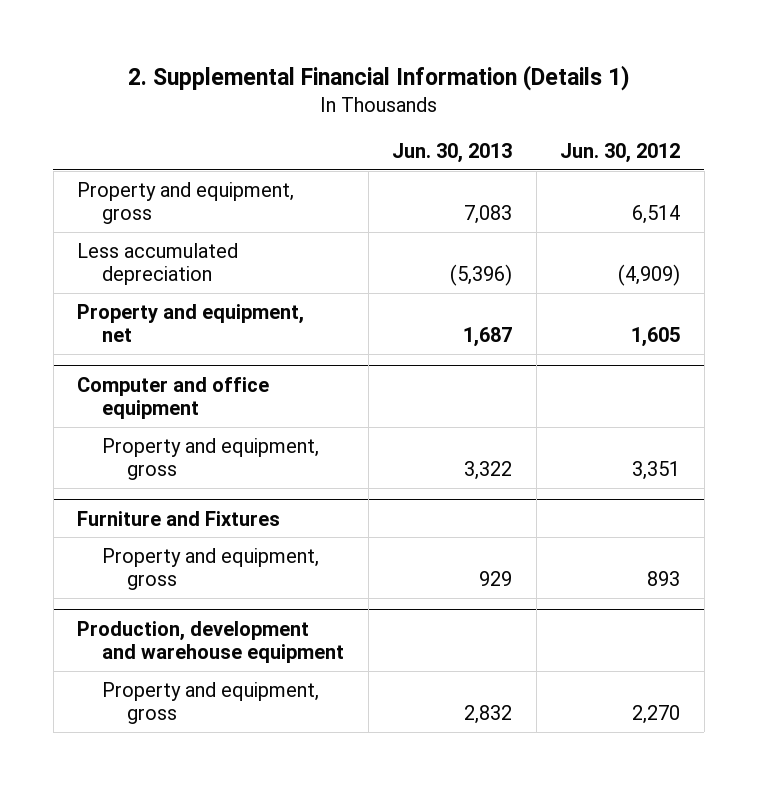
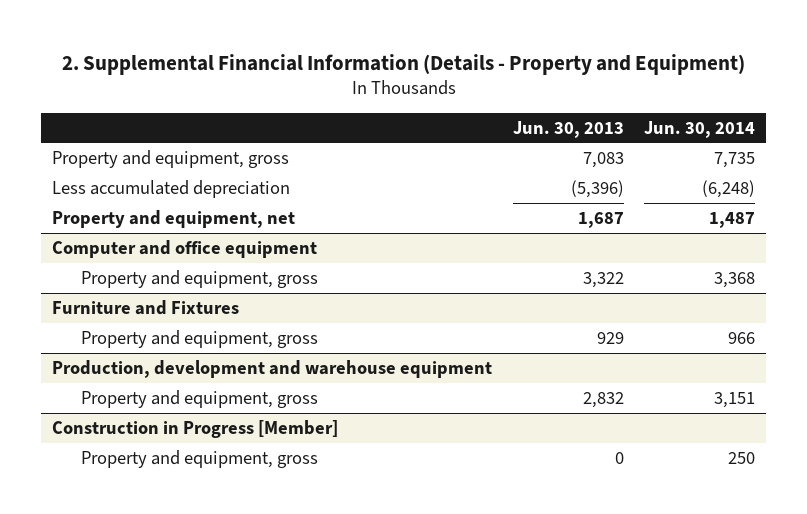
- 2. Supplemental Financial Information (Details 1)
+ 2. Supplemental Financial Information (Details - Property and Equipment)
- | Jun. 30, 2013 | Jun. 30, 2012
+ | Jun. 30, 2013 | Jun. 30, 2014
+ Construction in Progress [Member]
+ Property and equipment, gross | 0 | 250

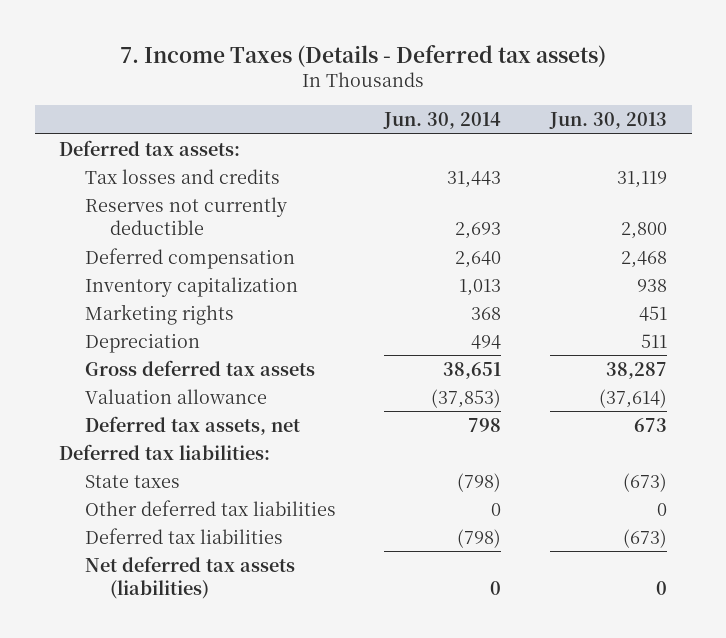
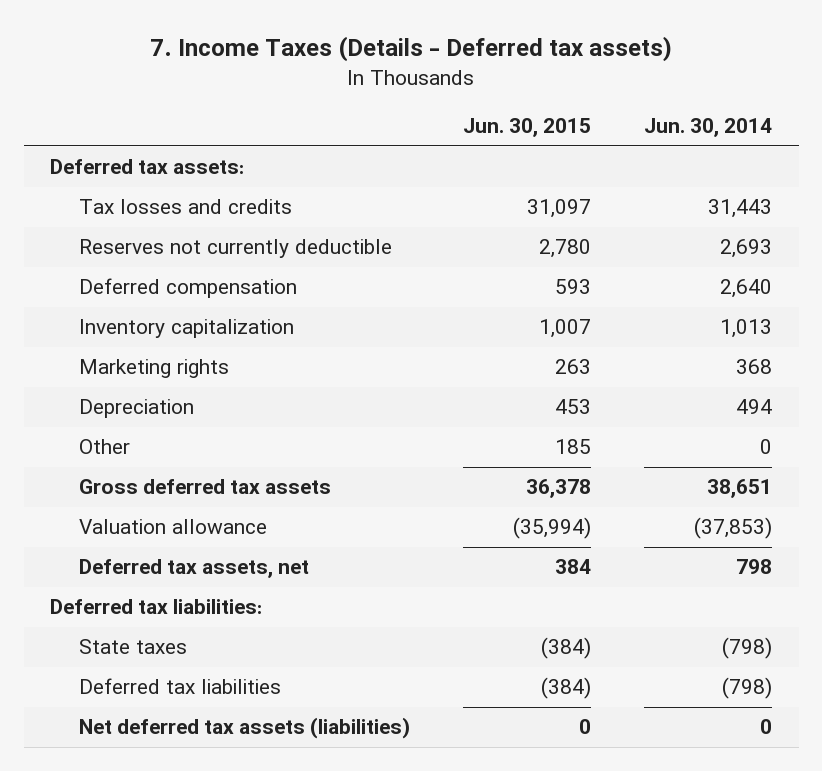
- | Jun. 30, 2014 | Jun. 30, 2013
+ | Jun. 30, 2015 | Jun. 30, 2014
+ Other | 185 | 0
- Other deferred tax liabilities | 0 | 0

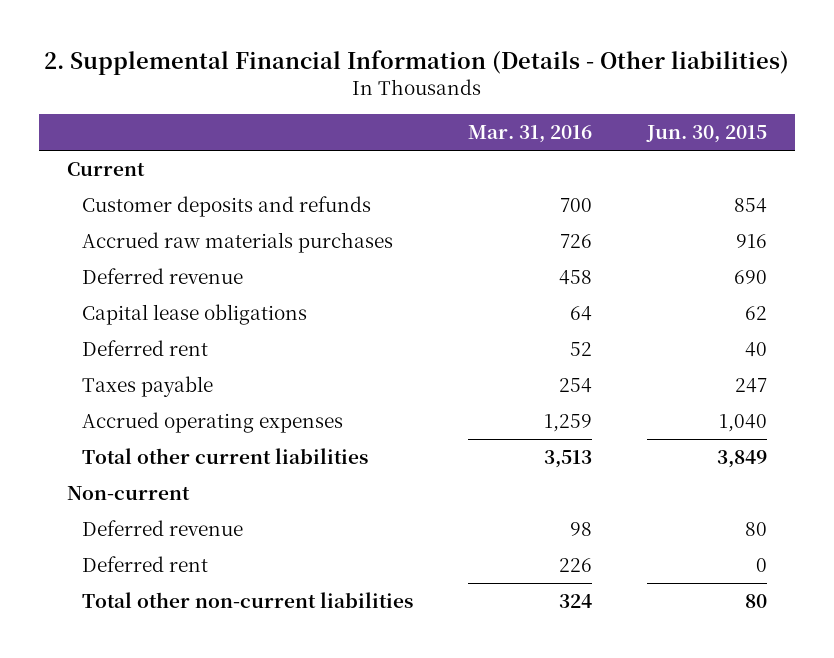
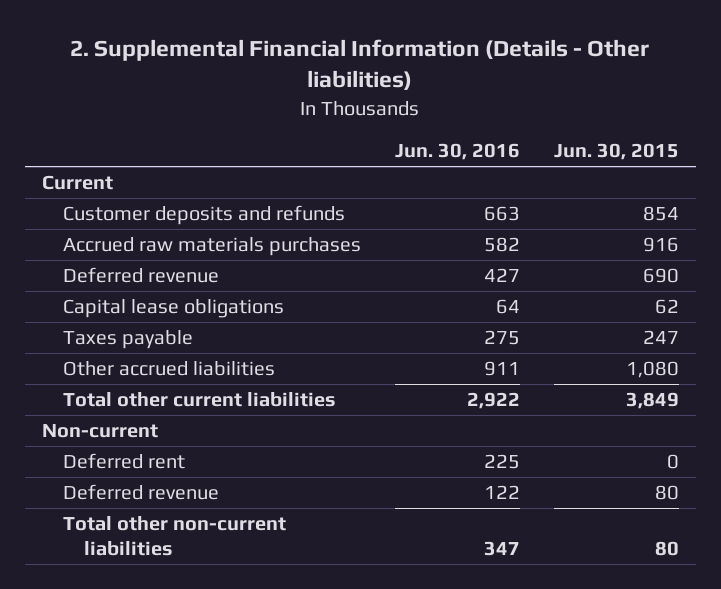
- | Mar. 31, 2016 | Jun. 30, 2015
+ | Jun. 30, 2016 | Jun. 30, 2015
- Deferred rent | 52 | 40
- Accrued operating expenses | 1,259 | 1,040
+ Other accrued liabilities | 911 | 1,080
moved down: Deferred revenue | 122 | 80

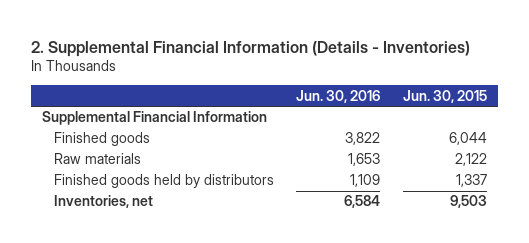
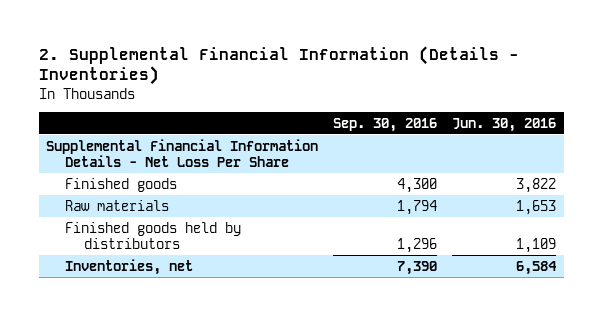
- | Jun. 30, 2016 | Jun. 30, 2015
+ | Sep. 30, 2016 | Jun. 30, 2016
- Supplemental Financial Information
+ Supplemental Financial Information Details - Net Loss Per Share

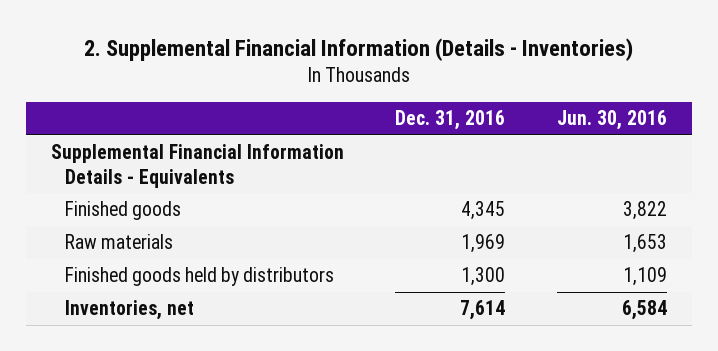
- | Sep. 30, 2016 | Jun. 30, 2016
+ | Dec. 31, 2016 | Jun. 30, 2016
- Supplemental Financial Information Details - Net Loss Per Share
+ Supplemental Financial Information Details - Equivalents

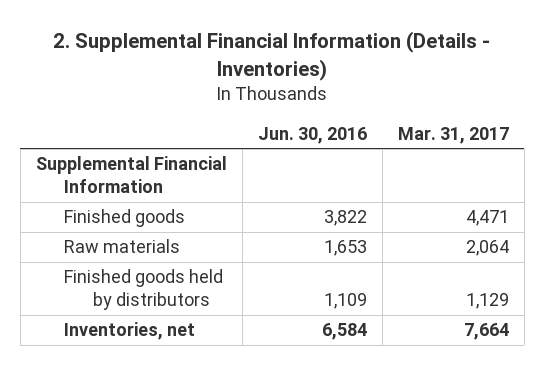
- | Dec. 31, 2016 | Jun. 30, 2016
+ | Jun. 30, 2016 | Mar. 31, 2017
- Supplemental Financial Information Details - Equivalents
+ Supplemental Financial Information

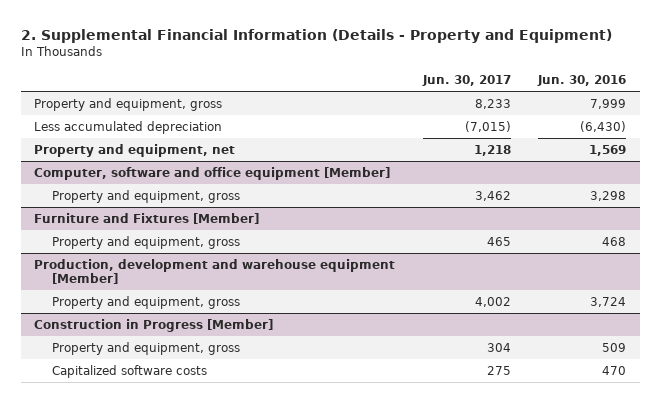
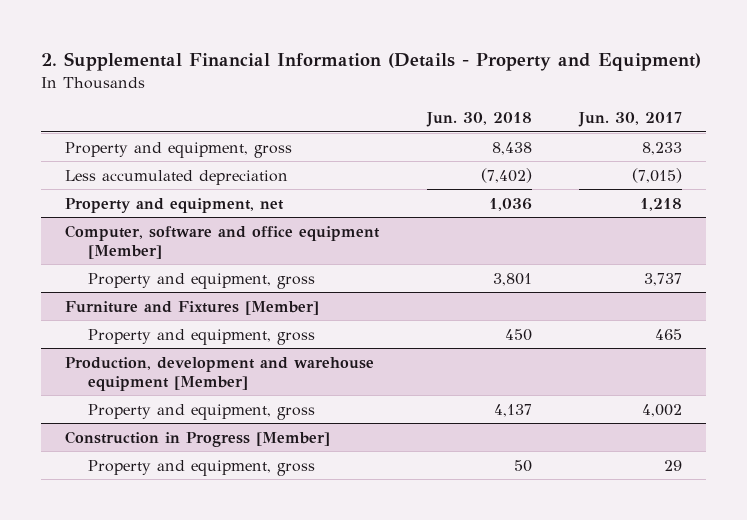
- | Jun. 30, 2017 | Jun. 30, 2016
+ | Jun. 30, 2018 | Jun. 30, 2017
@ Computer, software and office equipment [Member]
- Property and equipment, gross | 3,462 | 3,298
+ Property and equipment, gross | 3,801 | 3,737
@ Construction in Progress [Member]
- Property and equipment, gross | 304 | 509
- Capitalized software costs | 275 | 470
+ Property and equipment, gross | 50 | 29

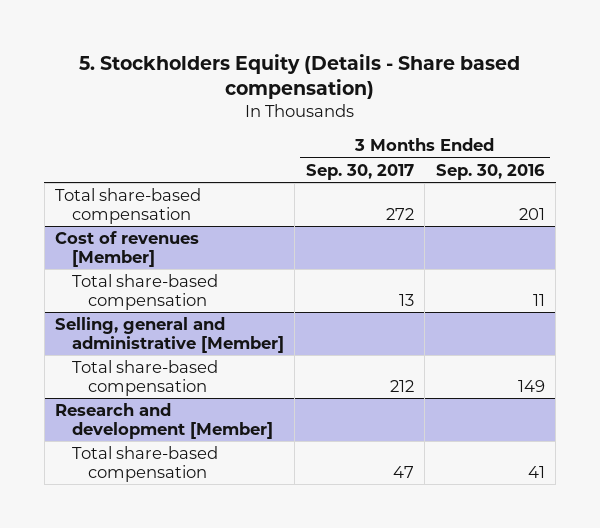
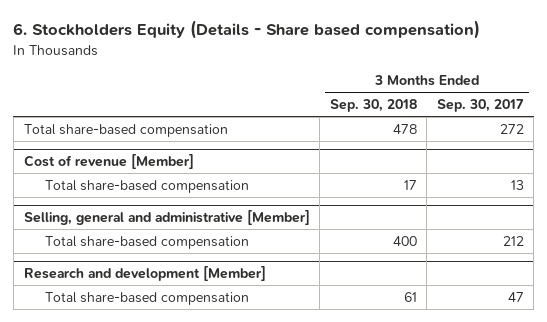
- 5. Stockholders Equity (Details - Share based compensation)
+ 6. Stockholders Equity (Details - Share based compensation)
- | 3 Months Ended Sep. 30, 2017 | 3 Months Ended Sep. 30, 2016
+ | 3 Months Ended Sep. 30, 2018 | 3 Months Ended Sep. 30, 2017
- Cost of revenues [Member]
+ Cost of revenue [Member]

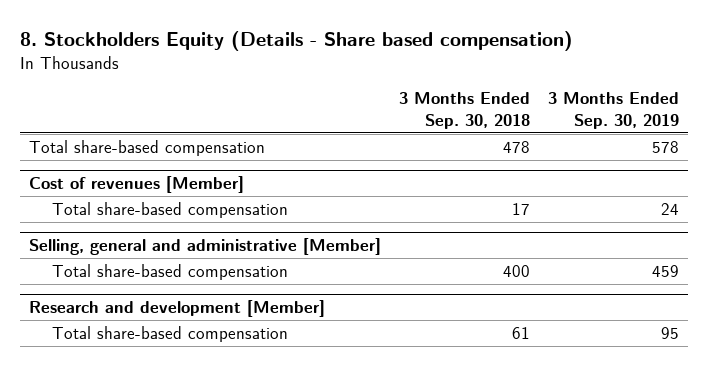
- 6. Stockholders Equity (Details - Share based compensation)
+ 8. Stockholders Equity (Details - Share based compensation)
- | 3 Months Ended Sep. 30, 2018 | 3 Months Ended Sep. 30, 2017
+ | 3 Months Ended Sep. 30, 2018 | 3 Months Ended Sep. 30, 2019
- Cost of revenue [Member]
+ Cost of revenues [Member]

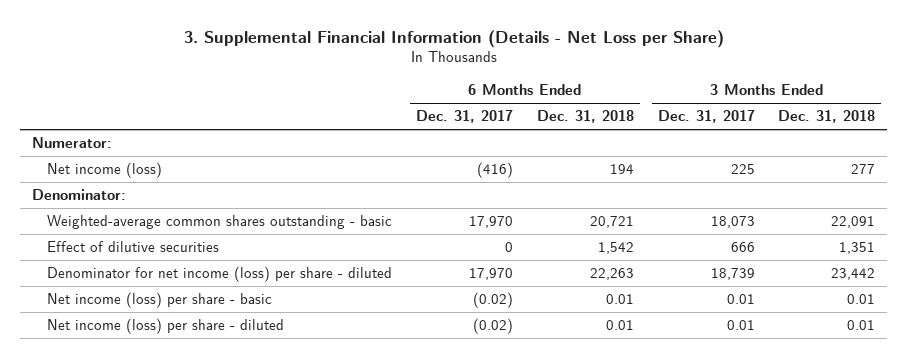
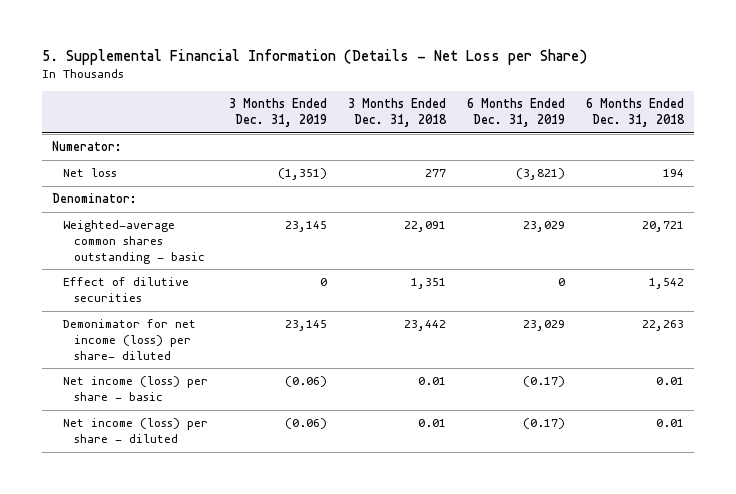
- 3. Supplemental Financial Information (Details - Net Loss per Share)
+ 5. Supplemental Financial Information (Details - Net Loss per Share)
- | 6 Months Ended Dec. 31, 2017 | 6 Months Ended Dec. 31, 2018 | 3 Months Ended Dec. 31, 2017 | 3 Months Ended Dec. 31, 2018
+ | 3 Months Ended Dec. 31, 2019 | 3 Months Ended Dec. 31, 2018 | 6 Months Ended Dec. 31, 2019 | 6 Months Ended Dec. 31, 2018
- Net income (loss) | (416) | 194 | 225 | 277
+ Net loss | (1,351) | 277 | (3,821) | 194
- Denominator for net income (loss) per share - diluted | 17,970 | 22,263 | 18,739 | 23,442
+ Demonimator for net income (loss) per share- diluted | 23,145 | 23,442 | 23,029 | 22,263

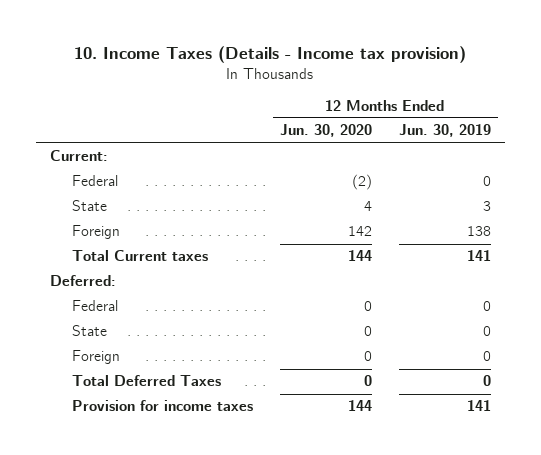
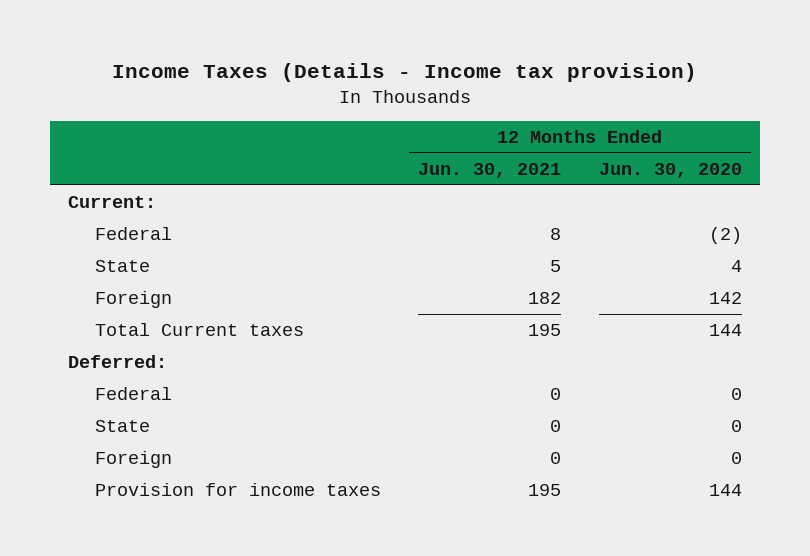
- 10. Income Taxes (Details - Income tax provision)
+ Income Taxes (Details - Income tax provision)
- | 12 Months Ended Jun. 30, 2020 | 12 Months Ended Jun. 30, 2019
+ | 12 Months Ended Jun. 30, 2021 | 12 Months Ended Jun. 30, 2020
- Total Deferred Taxes | 0 | 0

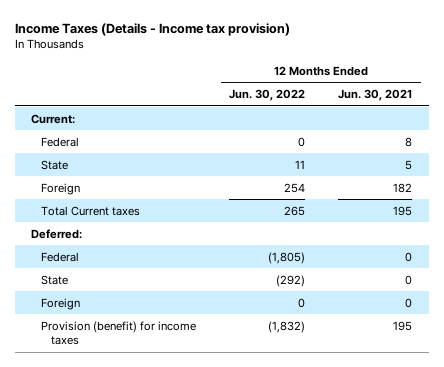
- | 12 Months Ended Jun. 30, 2021 | 12 Months Ended Jun. 30, 2020
+ | 12 Months Ended Jun. 30, 2022 | 12 Months Ended Jun. 30, 2021
- Provision for income taxes | 195 | 144
+ Provision (benefit) for income taxes | (1,832) | 195

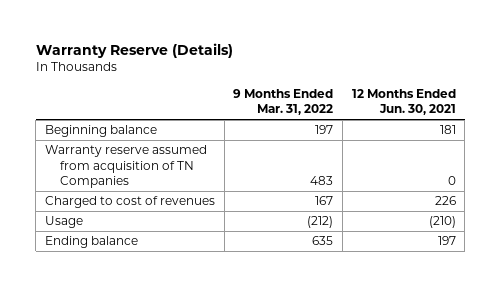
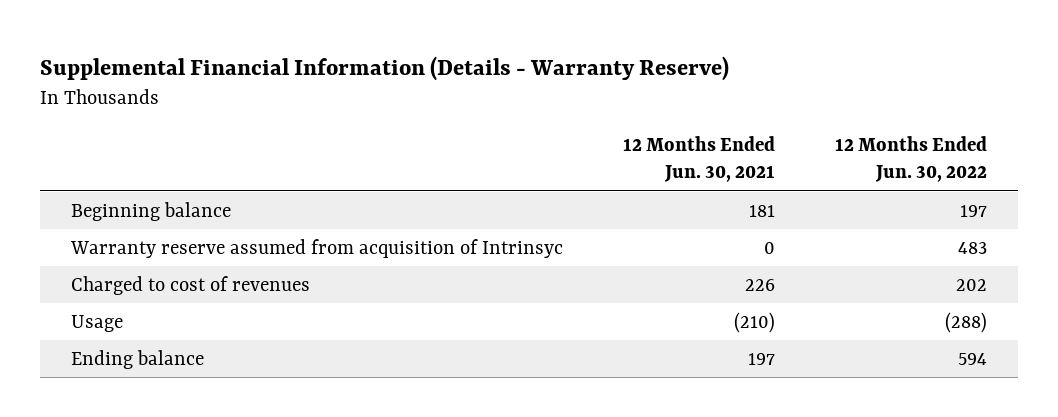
- Warranty Reserve (Details)
+ Supplemental Financial Information (Details - Warranty Reserve)
- | 9 Months Ended Mar. 31, 2022 | 12 Months Ended Jun. 30, 2021
+ | 12 Months Ended Jun. 30, 2021 | 12 Months Ended Jun. 30, 2022
- Warranty reserve assumed from acquisition of TN Companies | 483 | 0
+ Warranty reserve assumed from acquisition of Intrinsyc | 0 | 483

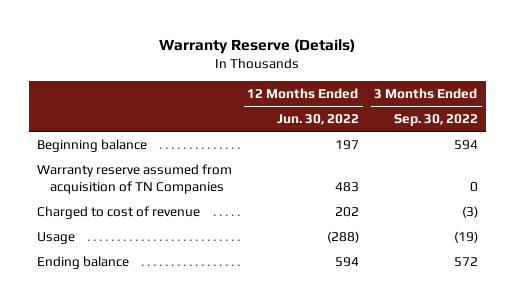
- Supplemental Financial Information (Details - Warranty Reserve)
+ Warranty Reserve (Details)
- | 12 Months Ended Jun. 30, 2021 | 12 Months Ended Jun. 30, 2022
+ | 12 Months Ended Jun. 30, 2022 | 3 Months Ended Sep. 30, 2022
- Warranty reserve assumed from acquisition of Intrinsyc | 0 | 483
- Charged to cost of revenues | 226 | 202
+ Warranty reserve assumed from acquisition of TN Companies | 483 | 0
+ Charged to cost of revenue | 202 | (3)

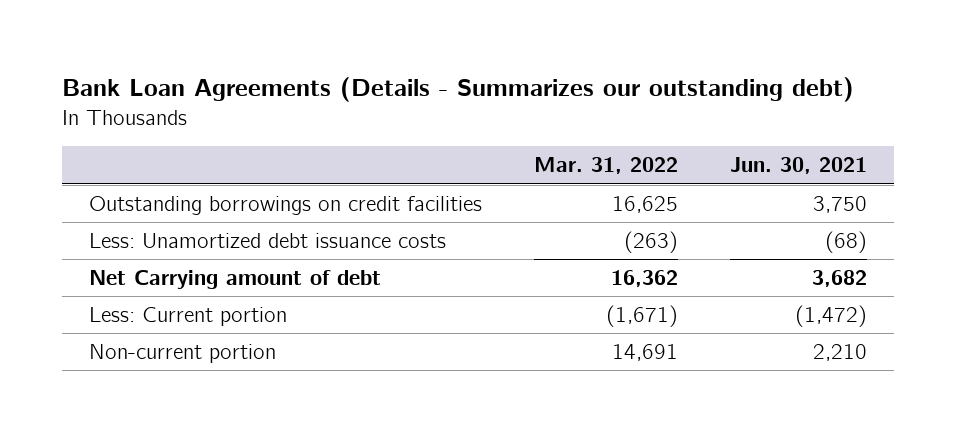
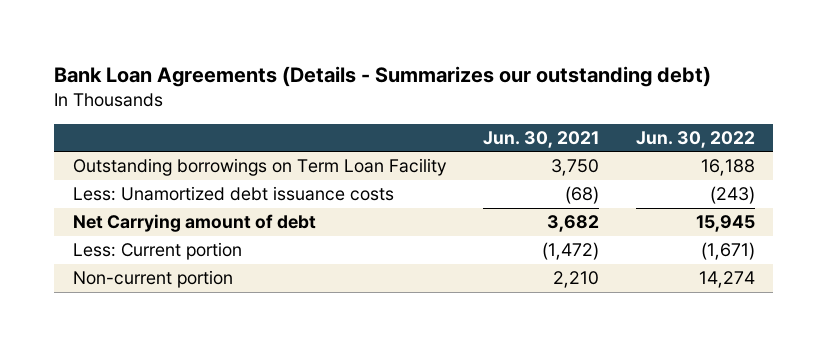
- | Mar. 31, 2022 | Jun. 30, 2021
+ | Jun. 30, 2021 | Jun. 30, 2022
- Outstanding borrowings on credit facilities | 16,625 | 3,750
+ Outstanding borrowings on Term Loan Facility | 3,750 | 16,188

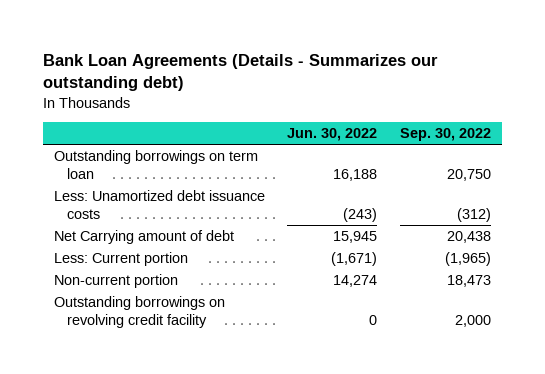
- | Jun. 30, 2021 | Jun. 30, 2022
+ | Jun. 30, 2022 | Sep. 30, 2022
- Outstanding borrowings on Term Loan Facility | 3,750 | 16,188
+ Outstanding borrowings on term loan | 16,188 | 20,750
+ Outstanding borrowings on revolving credit facility | 0 | 2,000

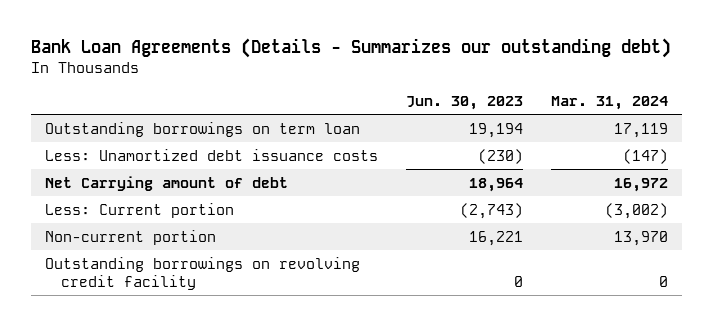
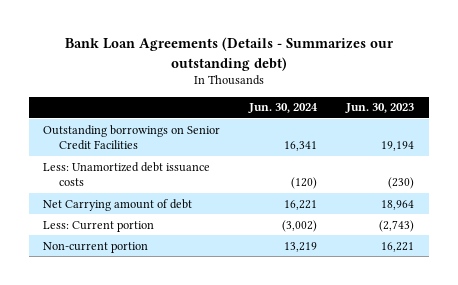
- | Jun. 30, 2023 | Mar. 31, 2024
+ | Jun. 30, 2024 | Jun. 30, 2023
- Outstanding borrowings on term loan | 19,194 | 17,119
+ Outstanding borrowings on Senior Credit Facilities | 16,341 | 19,194
- Outstanding borrowings on revolving credit facility | 0 | 0

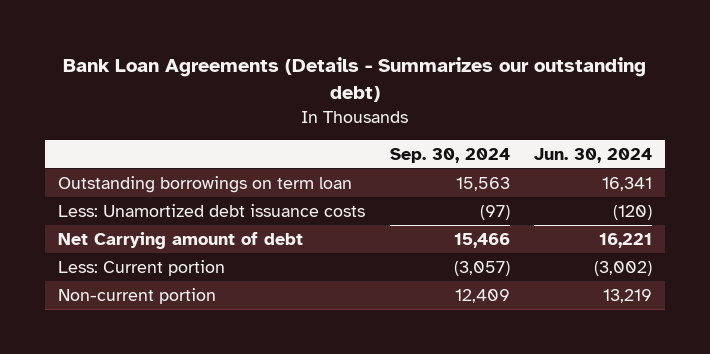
- | Jun. 30, 2024 | Jun. 30, 2023
+ | Sep. 30, 2024 | Jun. 30, 2024
- Outstanding borrowings on Senior Credit Facilities | 16,341 | 19,194
+ Outstanding borrowings on term loan | 15,563 | 16,341

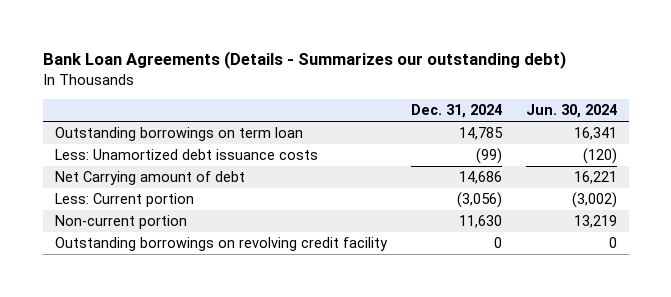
- | Sep. 30, 2024 | Jun. 30, 2024
+ | Dec. 31, 2024 | Jun. 30, 2024
+ Outstanding borrowings on revolving credit facility | 0 | 0

